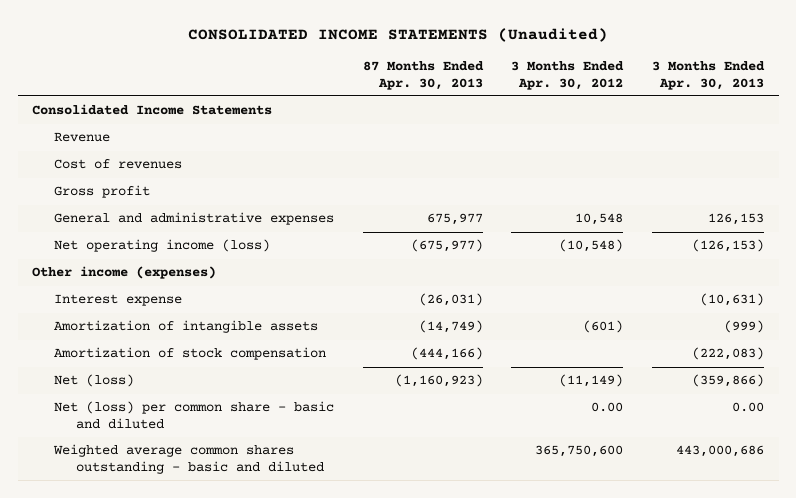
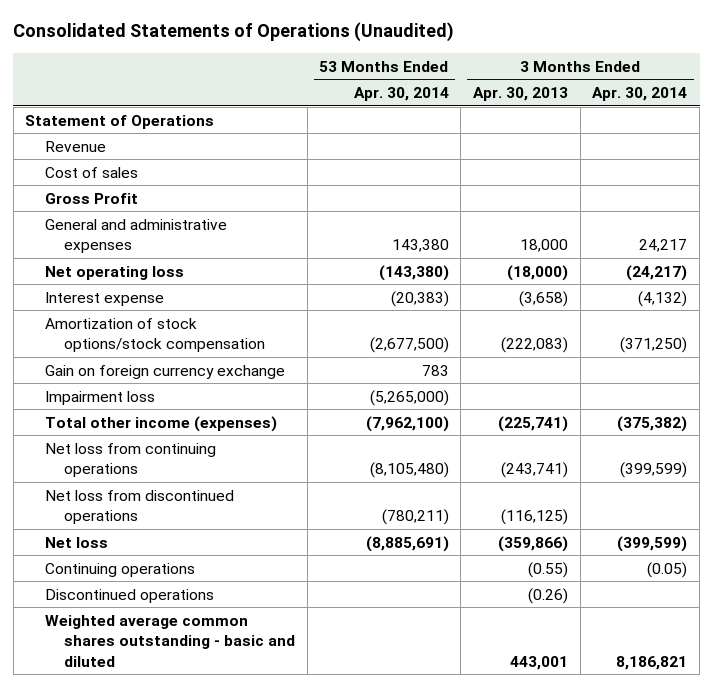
- CONSOLIDATED INCOME STATEMENTS (Unaudited)
+ Consolidated Statements of Operations (Unaudited)
- | 87 Months Ended Apr. 30, 2013 | 3 Months Ended Apr. 30, 2012 | 3 Months Ended Apr. 30, 2013
+ | 53 Months Ended Apr. 30, 2014 | 3 Months Ended Apr. 30, 2013 | 3 Months Ended Apr. 30, 2014
- Consolidated Income Statements
+ Statement of Operations
- Cost of revenues
- Gross profit
- General and administrative expenses | 675,977 | 10,548 | 126,153
- Net operating income (loss) | (675,977) | (10,548) | (126,153)
- Other income (expenses)
- Interest expense | (26,031) | | (10,631)
- Amortization of intangible assets | (14,749) | (601) | (999)
- Amortization of stock compensation | (444,166) | | (222,083)
- Net (loss) | (1,160,923) | (11,149) | (359,866)
- Net (loss) per common share - basic and diluted | | 0.00 | 0.00
- Weighted average common shares outstanding - basic and diluted | | 365,750,600 | 443,000,686
+ Cost of sales
+ Gross Profit
+ General and administrative expenses | 143,380 | 18,000 | 24,217
+ Net operating loss | (143,380) | (18,000) | (24,217)
+ Interest expense | (20,383) | (3,658) | (4,132)
+ Amortization of stock options/stock compensation | (2,677,500) | (222,083) | (371,250)
+ Gain on foreign currency exchange | 783 | |
+ Impairment loss | (5,265,000) | |
+ Total other income (expenses) | (7,962,100) | (225,741) | (375,382)
+ Net loss from continuing operations | (8,105,480) | (243,741) | (399,599)
+ Net loss from discontinued operations | (780,211) | (116,125) |
+ Net loss | (8,885,691) | (359,866) | (399,599)
+ Continuing operations | | (0.55) | (0.05)
+ Discontinued operations | | (0.26) |
+ Weighted average common shares outstanding - basic and diluted | | 443,001 | 8,186,821

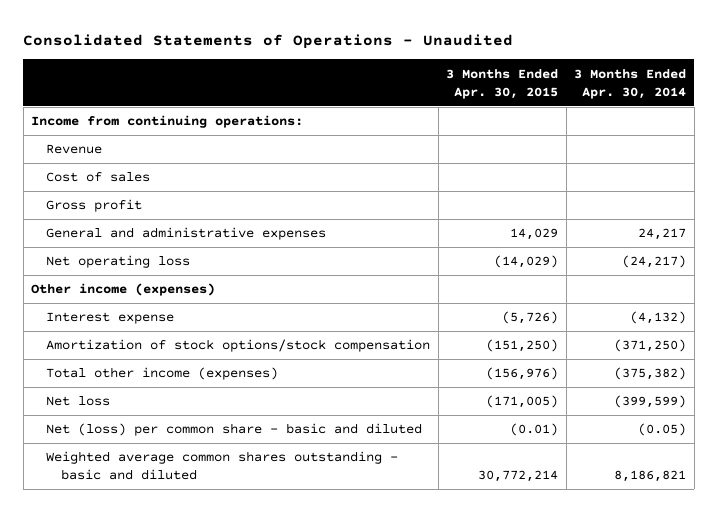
- Consolidated Statements of Operations (Unaudited)
+ Consolidated Statements of Operations - Unaudited
- | 53 Months Ended Apr. 30, 2014 | 3 Months Ended Apr. 30, 2013 | 3 Months Ended Apr. 30, 2014
+ | 3 Months Ended Apr. 30, 2015 | 3 Months Ended Apr. 30, 2014
- Statement of Operations
+ Income from continuing operations:
- Gross Profit
+ Gross profit
+ Other income (expenses)
- Gain on foreign currency exchange | 783 | |
- Impairment loss | (5,265,000) | |
- Net loss from continuing operations | (8,105,480) | (243,741) | (399,599)
- Net loss from discontinued operations | (780,211) | (116,125) |
- Continuing operations | | (0.55) | (0.05)
- Discontinued operations | | (0.26) |
+ Net (loss) per common share - basic and diluted | (0.01) | (0.05)

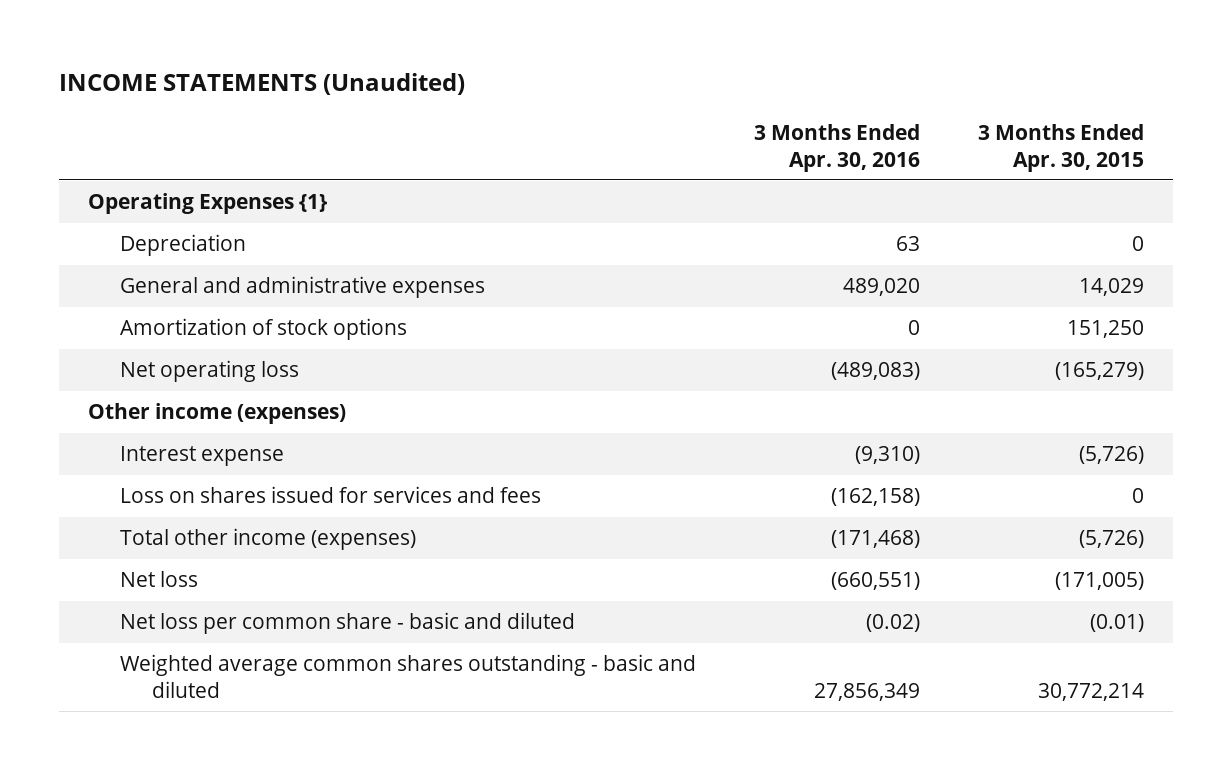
- Consolidated Statements of Operations - Unaudited
+ INCOME STATEMENTS (Unaudited)
- | 3 Months Ended Apr. 30, 2015 | 3 Months Ended Apr. 30, 2014
+ | 3 Months Ended Apr. 30, 2016 | 3 Months Ended Apr. 30, 2015
- Income from continuing operations:
- Revenue
- Cost of sales
- Gross profit
+ Operating Expenses {1}
+ Depreciation | 63 | 0
- Net operating loss | (14,029) | (24,217)
+ Amortization of stock options | 0 | 151,250
+ Net operating loss | (489,083) | (165,279)
- Amortization of stock options/stock compensation | (151,250) | (371,250)
- Total other income (expenses) | (156,976) | (375,382)
+ Loss on shares issued for services and fees | (162,158) | 0
+ Total other income (expenses) | (171,468) | (5,726)
- Net (loss) per common share - basic and diluted | (0.01) | (0.05)
+ Net loss per common share - basic and diluted | (0.02) | (0.01)

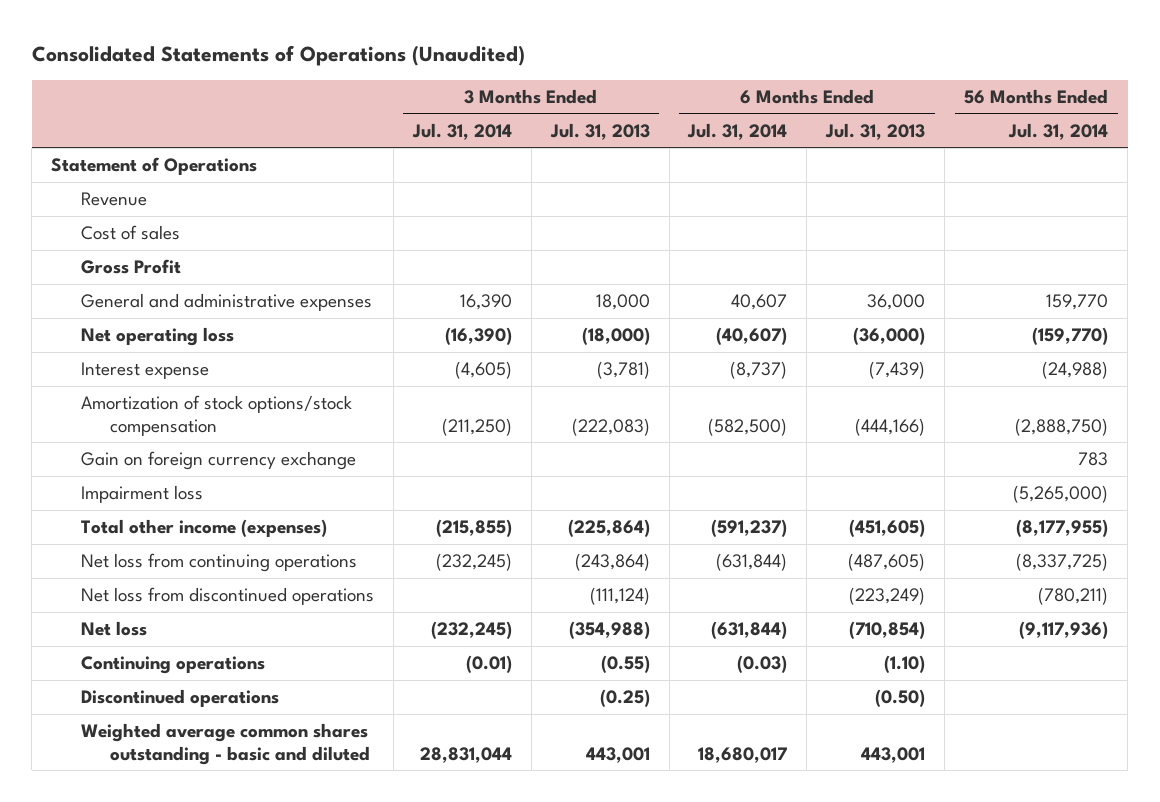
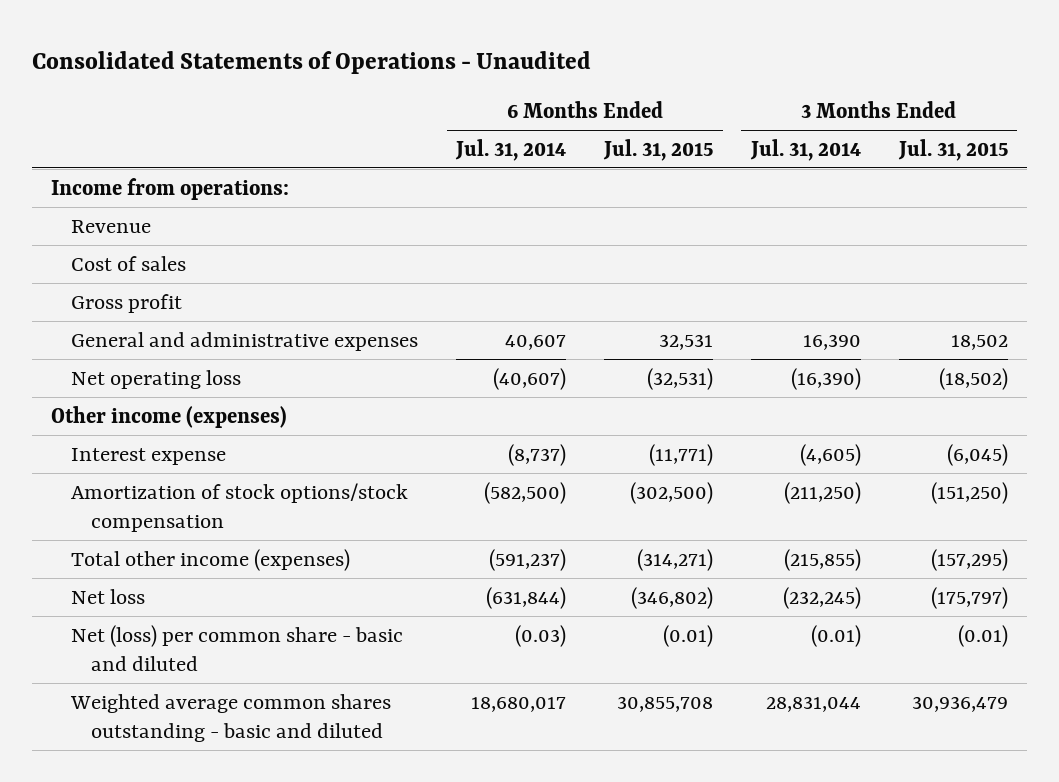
- Consolidated Statements of Operations (Unaudited)
+ Consolidated Statements of Operations - Unaudited
- | 3 Months Ended Jul. 31, 2014 | 3 Months Ended Jul. 31, 2013 | 6 Months Ended Jul. 31, 2014 | 6 Months Ended Jul. 31, 2013 | 56 Months Ended Jul. 31, 2014
+ | 6 Months Ended Jul. 31, 2014 | 6 Months Ended Jul. 31, 2015 | 3 Months Ended Jul. 31, 2014 | 3 Months Ended Jul. 31, 2015
- Statement of Operations
+ Income from operations:
- Gross Profit
+ Gross profit
+ Other income (expenses)
- Gain on foreign currency exchange | | | | | 783
- Impairment loss | | | | | (5,265,000)
- Net loss from continuing operations | (232,245) | (243,864) | (631,844) | (487,605) | (8,337,725)
- Net loss from discontinued operations | | (111,124) | | (223,249) | (780,211)
- Continuing operations | (0.01) | (0.55) | (0.03) | (1.10) |
- Discontinued operations | | (0.25) | | (0.50) |
+ Net (loss) per common share - basic and diluted | (0.03) | (0.01) | (0.01) | (0.01)

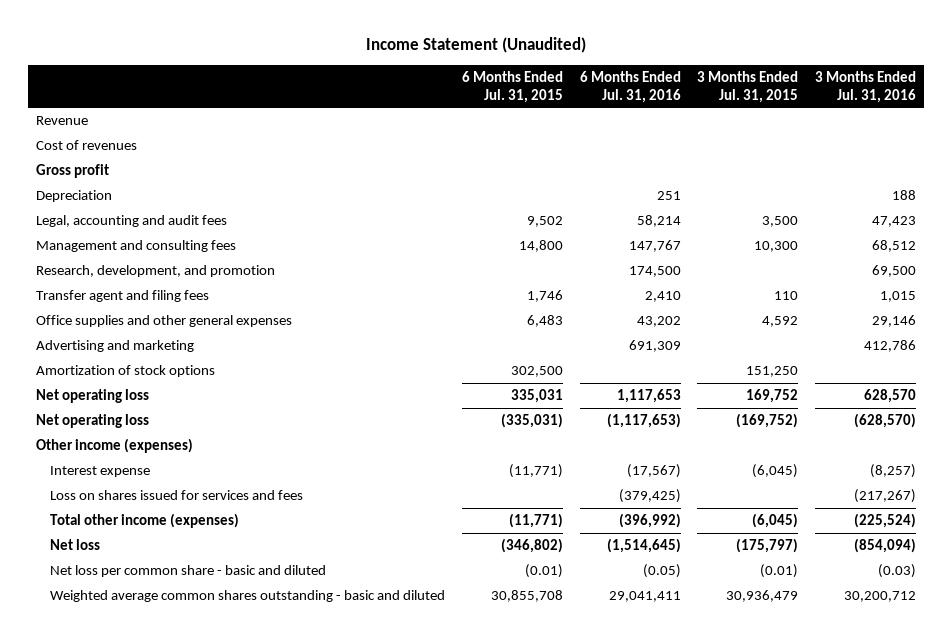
- Consolidated Statements of Operations - Unaudited
+ Income Statement (Unaudited)
- | 6 Months Ended Jul. 31, 2014 | 6 Months Ended Jul. 31, 2015 | 3 Months Ended Jul. 31, 2014 | 3 Months Ended Jul. 31, 2015
+ | 6 Months Ended Jul. 31, 2015 | 6 Months Ended Jul. 31, 2016 | 3 Months Ended Jul. 31, 2015 | 3 Months Ended Jul. 31, 2016
- Income from operations:
- Cost of sales
+ Cost of revenues
- General and administrative expenses | 40,607 | 32,531 | 16,390 | 18,502
- Net operating loss | (40,607) | (32,531) | (16,390) | (18,502)
+ Depreciation | | 251 | | 188
+ Legal, accounting and audit fees | 9,502 | 58,214 | 3,500 | 47,423
+ Management and consulting fees | 14,800 | 147,767 | 10,300 | 68,512
+ Research, development, and promotion | | 174,500 | | 69,500
+ Transfer agent and filing fees | 1,746 | 2,410 | 110 | 1,015
+ Office supplies and other general expenses | 6,483 | 43,202 | 4,592 | 29,146
+ Advertising and marketing | | 691,309 | | 412,786
+ Amortization of stock options | 302,500 | | 151,250 |
+ Net operating loss | 335,031 | 1,117,653 | 169,752 | 628,570
+ Net operating loss | (335,031) | (1,117,653) | (169,752) | (628,570)
- Amortization of stock options/stock compensation | (582,500) | (302,500) | (211,250) | (151,250)
- Total other income (expenses) | (591,237) | (314,271) | (215,855) | (157,295)
+ Loss on shares issued for services and fees | | (379,425) | | (217,267)
+ Total other income (expenses) | (11,771) | (396,992) | (6,045) | (225,524)
- Net (loss) per common share - basic and diluted | (0.03) | (0.01) | (0.01) | (0.01)
+ Net loss per common share - basic and diluted | (0.01) | (0.05) | (0.01) | (0.03)

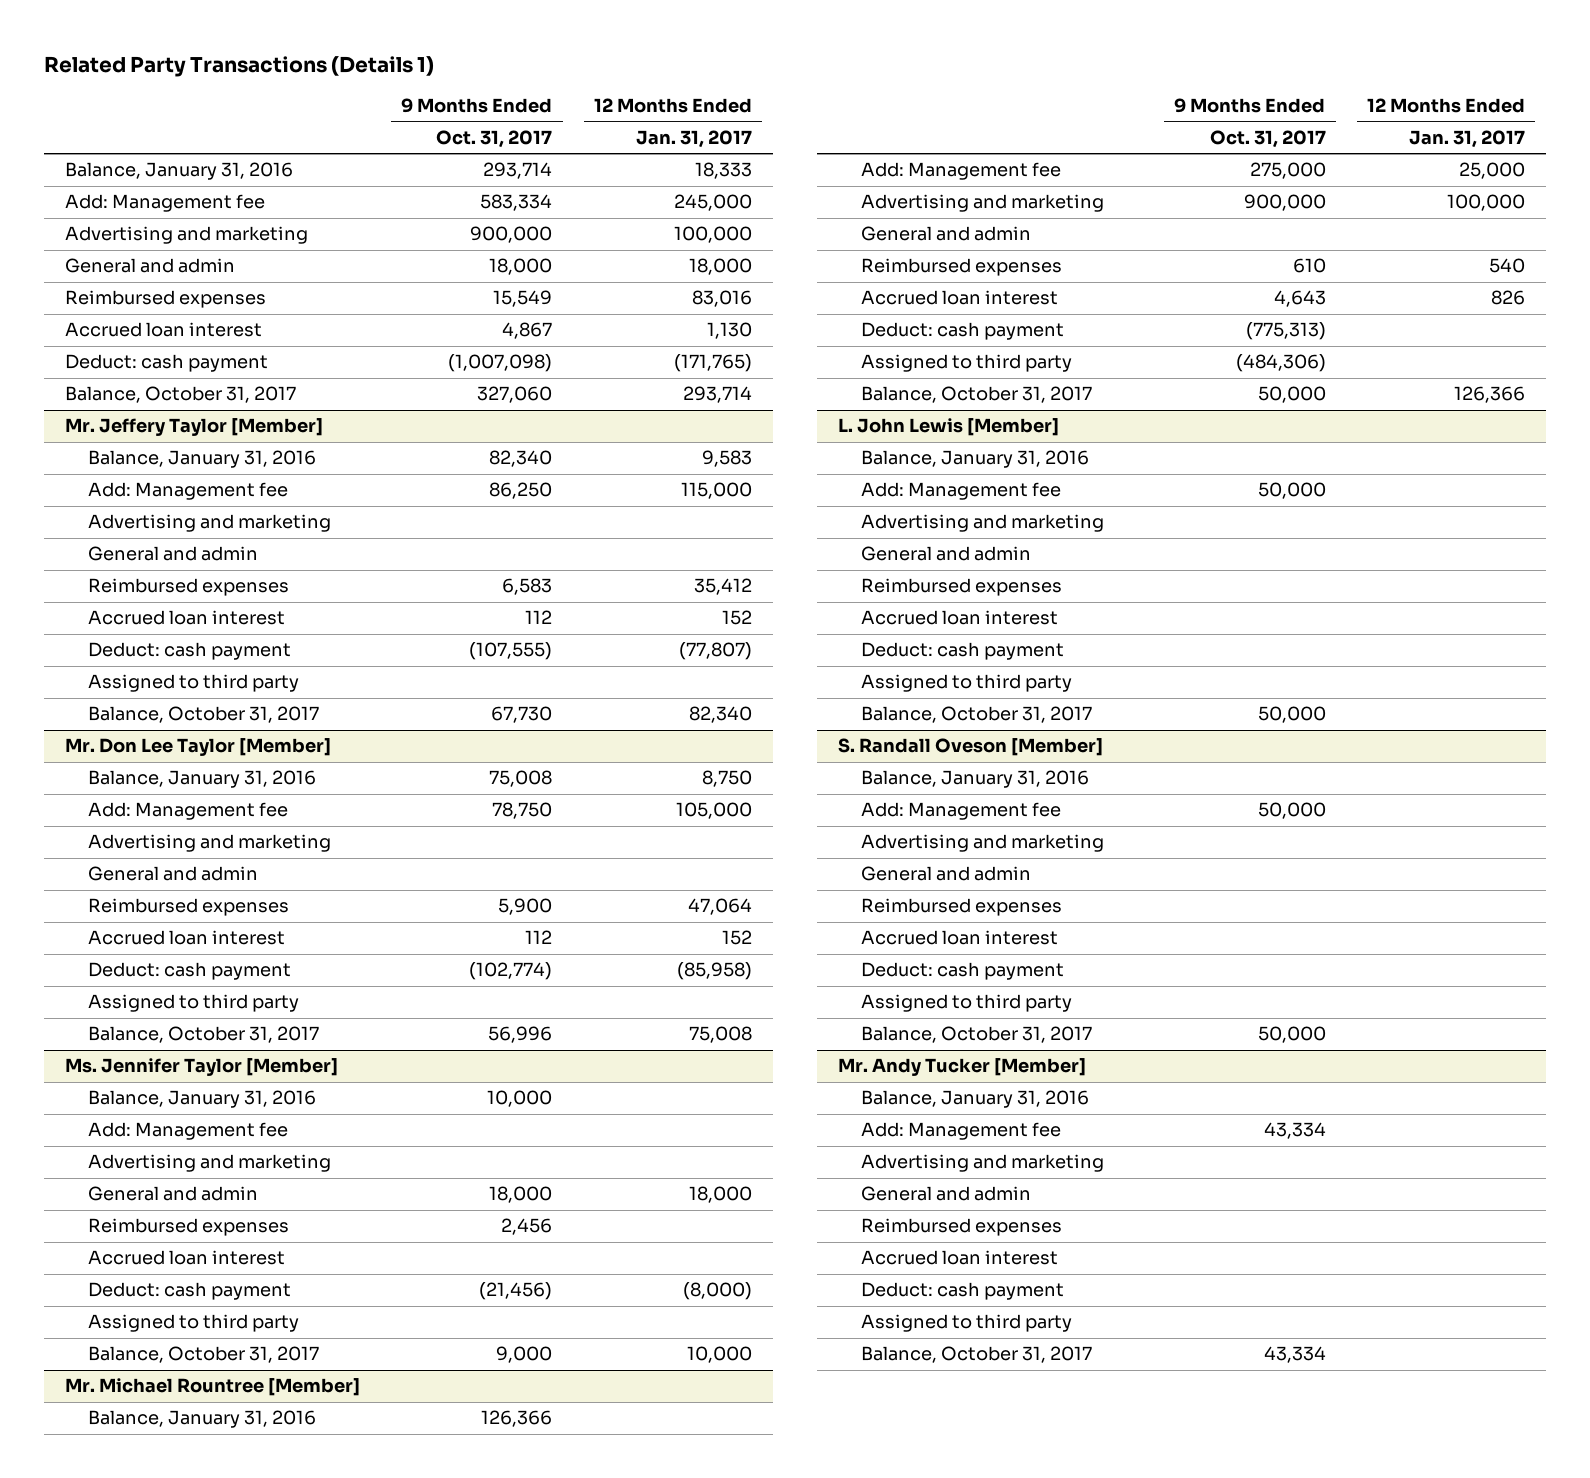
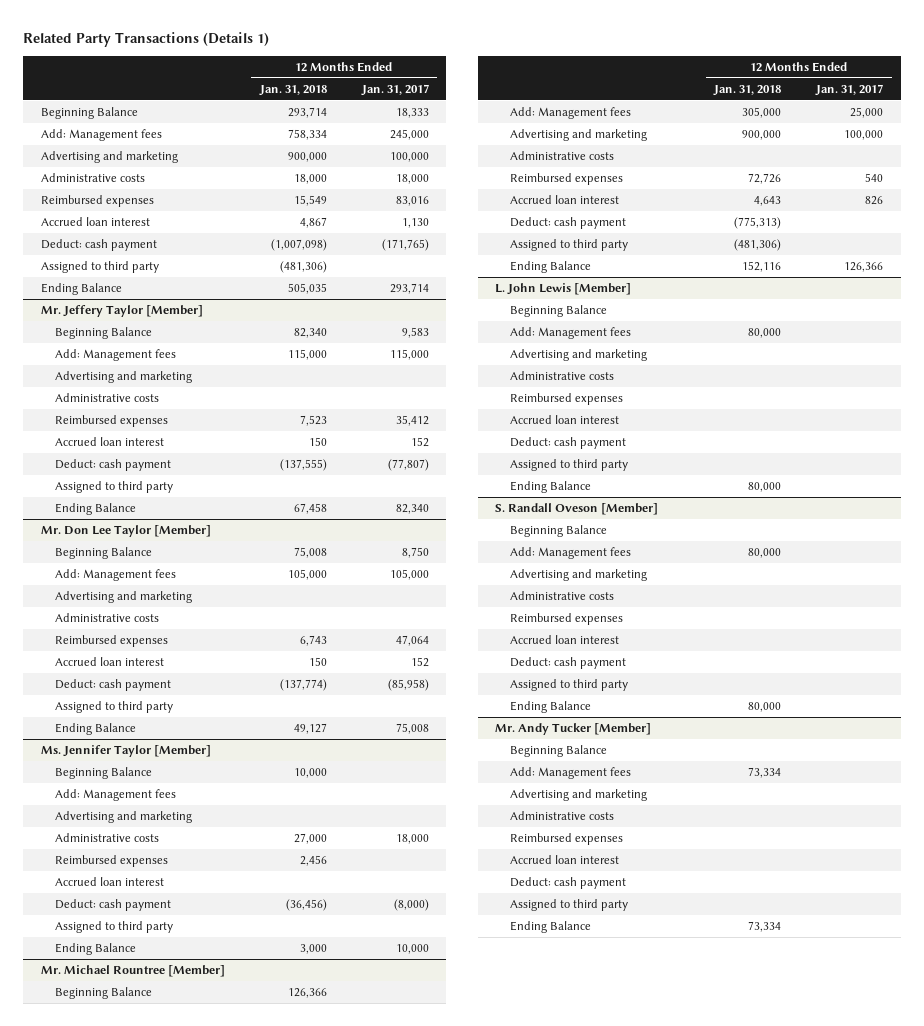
- | 9 Months Ended Oct. 31, 2017 | 12 Months Ended Jan. 31, 2017
+ | 12 Months Ended Jan. 31, 2018 | 12 Months Ended Jan. 31, 2017
- Balance, January 31, 2016 | 293,714 | 18,333
- Add: Management fee | 583,334 | 245,000
+ Beginning Balance | 293,714 | 18,333
+ Add: Management fees | 758,334 | 245,000
- General and admin | 18,000 | 18,000
+ Administrative costs | 18,000 | 18,000
- Balance, October 31, 2017 | 327,060 | 293,714
+ Assigned to third party | (481,306) |
+ Ending Balance | 505,035 | 293,714
@ Mr. Jeffery Taylor [Member]
- Balance, January 31, 2016 | 82,340 | 9,583
- Add: Management fee | 86,250 | 115,000
+ Beginning Balance | 82,340 | 9,583
+ Add: Management fees | 115,000 | 115,000
- General and admin
+ Administrative costs
- Balance, October 31, 2017 | 67,730 | 82,340
+ Ending Balance | 67,458 | 82,340
@ Mr. Don Lee Taylor [Member]
- Balance, January 31, 2016 | 75,008 | 8,750
- Add: Management fee | 78,750 | 105,000
+ Beginning Balance | 75,008 | 8,750
+ Add: Management fees | 105,000 | 105,000
- General and admin
+ Administrative costs
- Balance, October 31, 2017 | 56,996 | 75,008
+ Ending Balance | 49,127 | 75,008
@ Ms. Jennifer Taylor [Member]
- Balance, January 31, 2016 | 10,000 |
- Add: Management fee
+ Beginning Balance | 10,000 |
+ Add: Management fees
- General and admin | 18,000 | 18,000
+ Administrative costs | 27,000 | 18,000
- Balance, October 31, 2017 | 9,000 | 10,000
+ Ending Balance | 3,000 | 10,000
@ Mr. Michael Rountree [Member]
- Balance, January 31, 2016 | 126,366 |
- Add: Management fee | 275,000 | 25,000
+ Beginning Balance | 126,366 |
+ Add: Management fees | 305,000 | 25,000
- General and admin
+ Administrative costs
- Balance, October 31, 2017 | 50,000 | 126,366
+ Ending Balance | 152,116 | 126,366
@ L. John Lewis [Member]
- Balance, January 31, 2016
- Add: Management fee | 50,000 |
+ Beginning Balance
+ Add: Management fees | 80,000 |
- General and admin
+ Administrative costs
- Balance, October 31, 2017 | 50,000 |
+ Ending Balance | 80,000 |
@ S. Randall Oveson [Member]
- Balance, January 31, 2016
- Add: Management fee | 50,000 |
+ Beginning Balance
+ Add: Management fees | 80,000 |
- General and admin
+ Administrative costs
- Balance, October 31, 2017 | 50,000 |
+ Ending Balance | 80,000 |
@ Mr. Andy Tucker [Member]
- Balance, January 31, 2016
- Add: Management fee | 43,334 |
+ Beginning Balance
+ Add: Management fees | 73,334 |
- General and admin
+ Administrative costs
- Balance, October 31, 2017 | 43,334 |
+ Ending Balance | 73,334 |

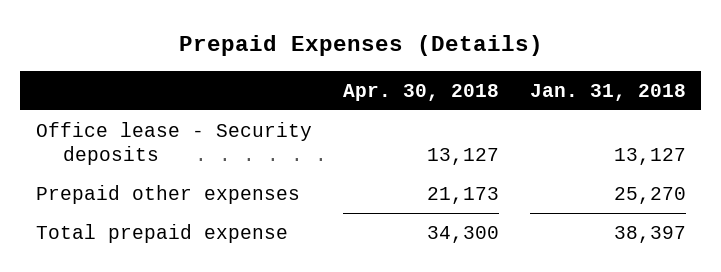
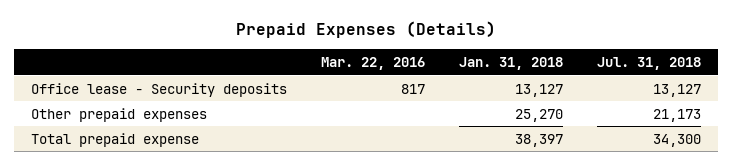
- | Apr. 30, 2018 | Jan. 31, 2018
+ | Mar. 22, 2016 | Jan. 31, 2018 | Jul. 31, 2018
- Prepaid other expenses | 21,173 | 25,270
+ Other prepaid expenses | | 25,270 | 21,173

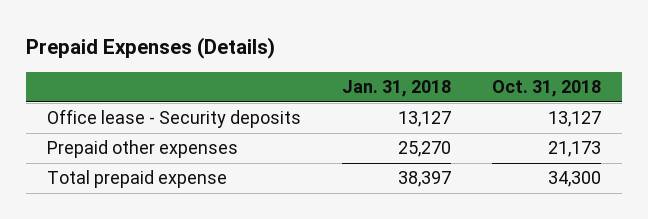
- | Mar. 22, 2016 | Jan. 31, 2018 | Jul. 31, 2018
+ | Jan. 31, 2018 | Oct. 31, 2018
- Other prepaid expenses | | 25,270 | 21,173
+ Prepaid other expenses | 25,270 | 21,173

